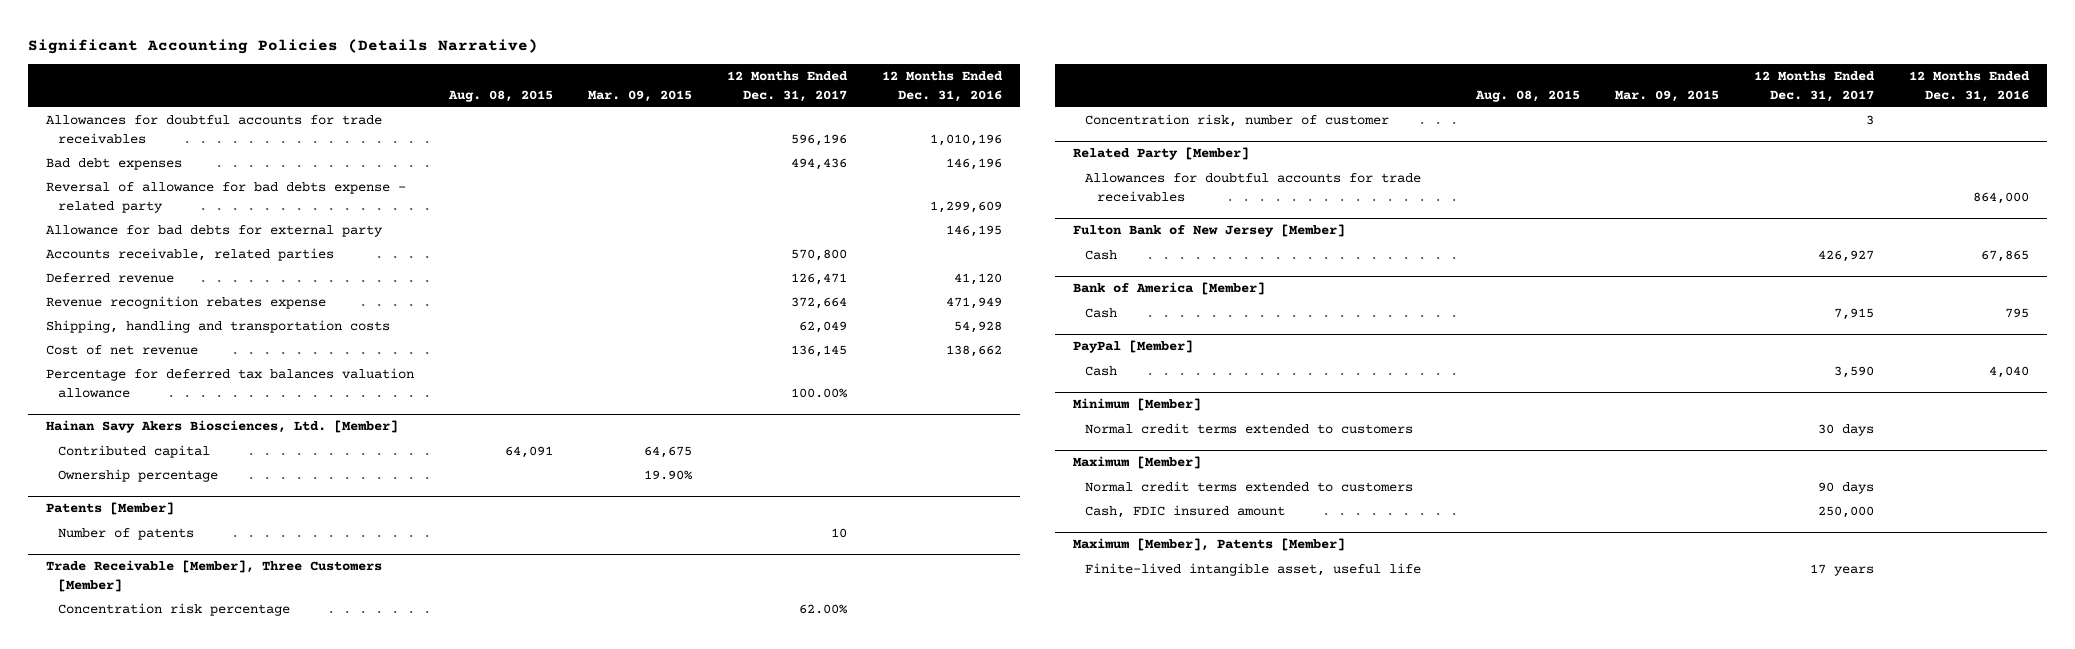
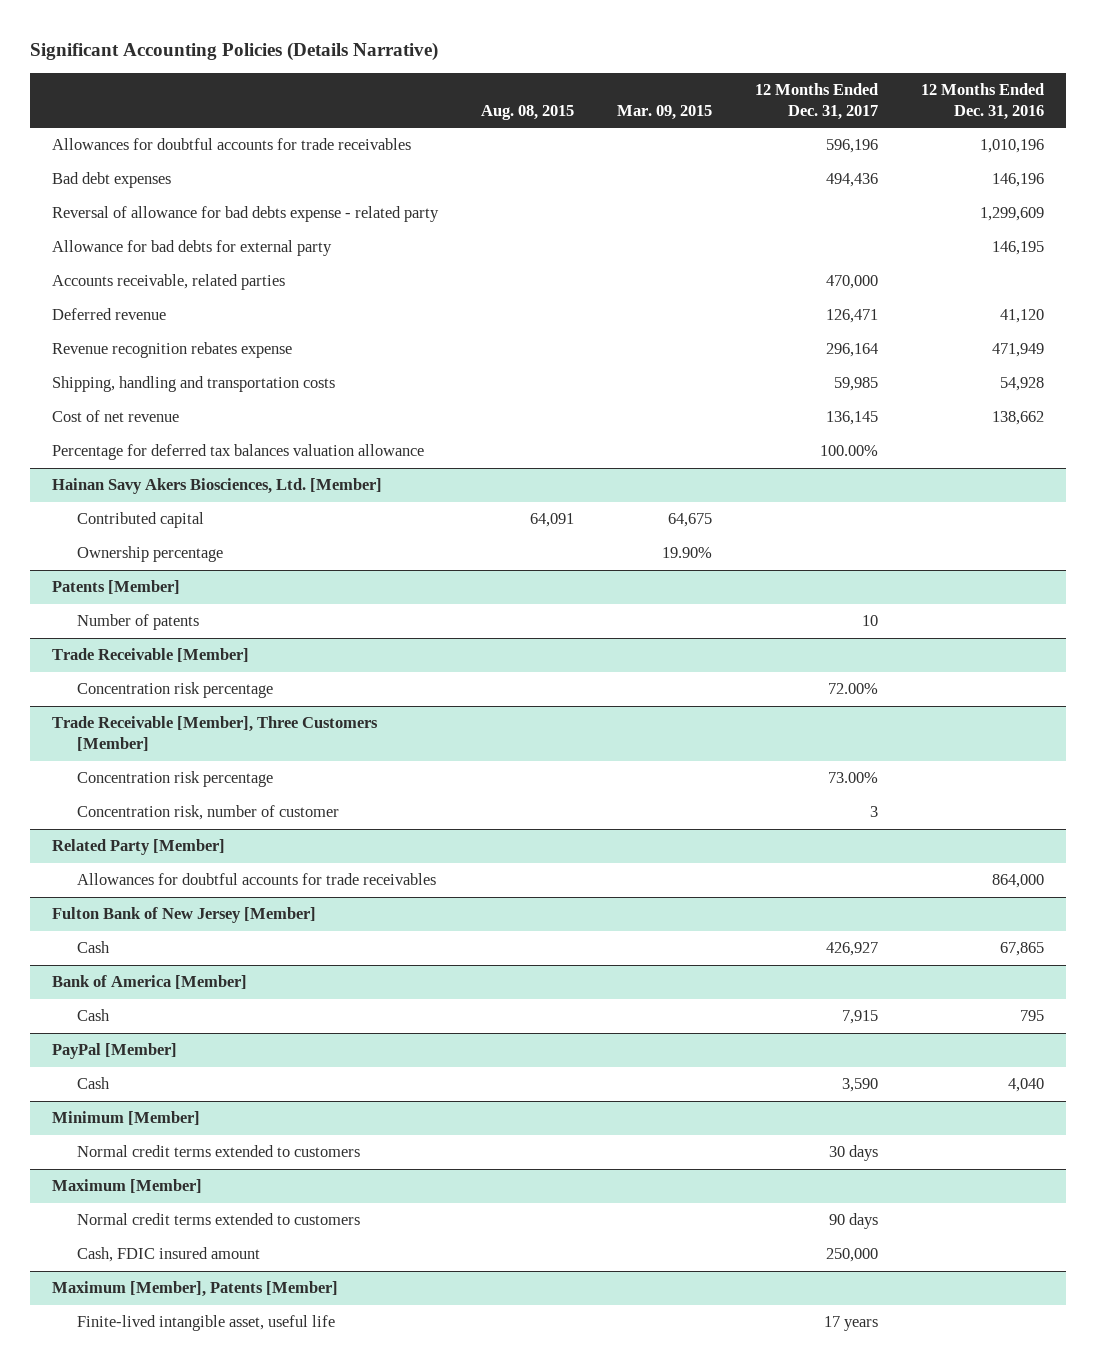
- Accounts receivable, related parties | | | 570,800 |
+ Accounts receivable, related parties | | | 470,000 |
- Revenue recognition rebates expense | | | 372,664 | 471,949
- Shipping, handling and transportation costs | | | 62,049 | 54,928
+ Revenue recognition rebates expense | | | 296,164 | 471,949
+ Shipping, handling and transportation costs | | | 59,985 | 54,928
+ Trade Receivable [Member]
+ Concentration risk percentage | | | 72.00% |
@ Trade Receivable [Member], Three Customers [Member]
- Concentration risk percentage | | | 62.00% |
+ Concentration risk percentage | | | 73.00% |

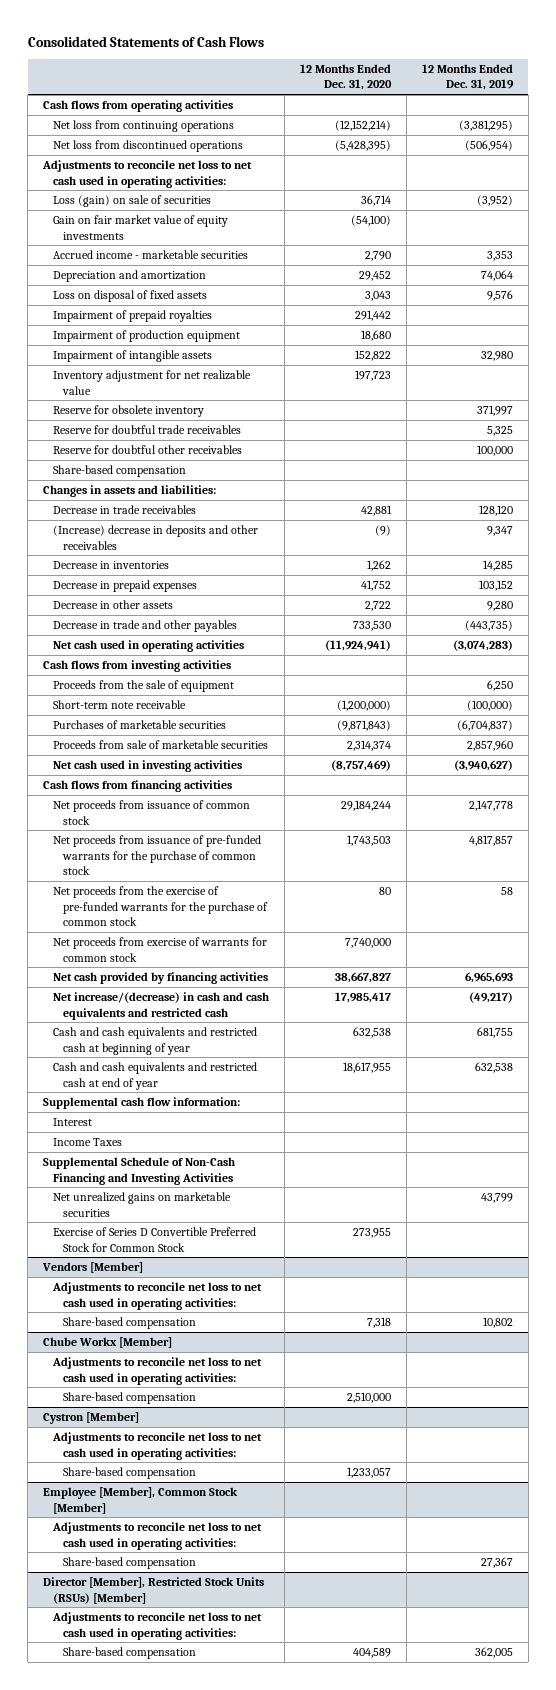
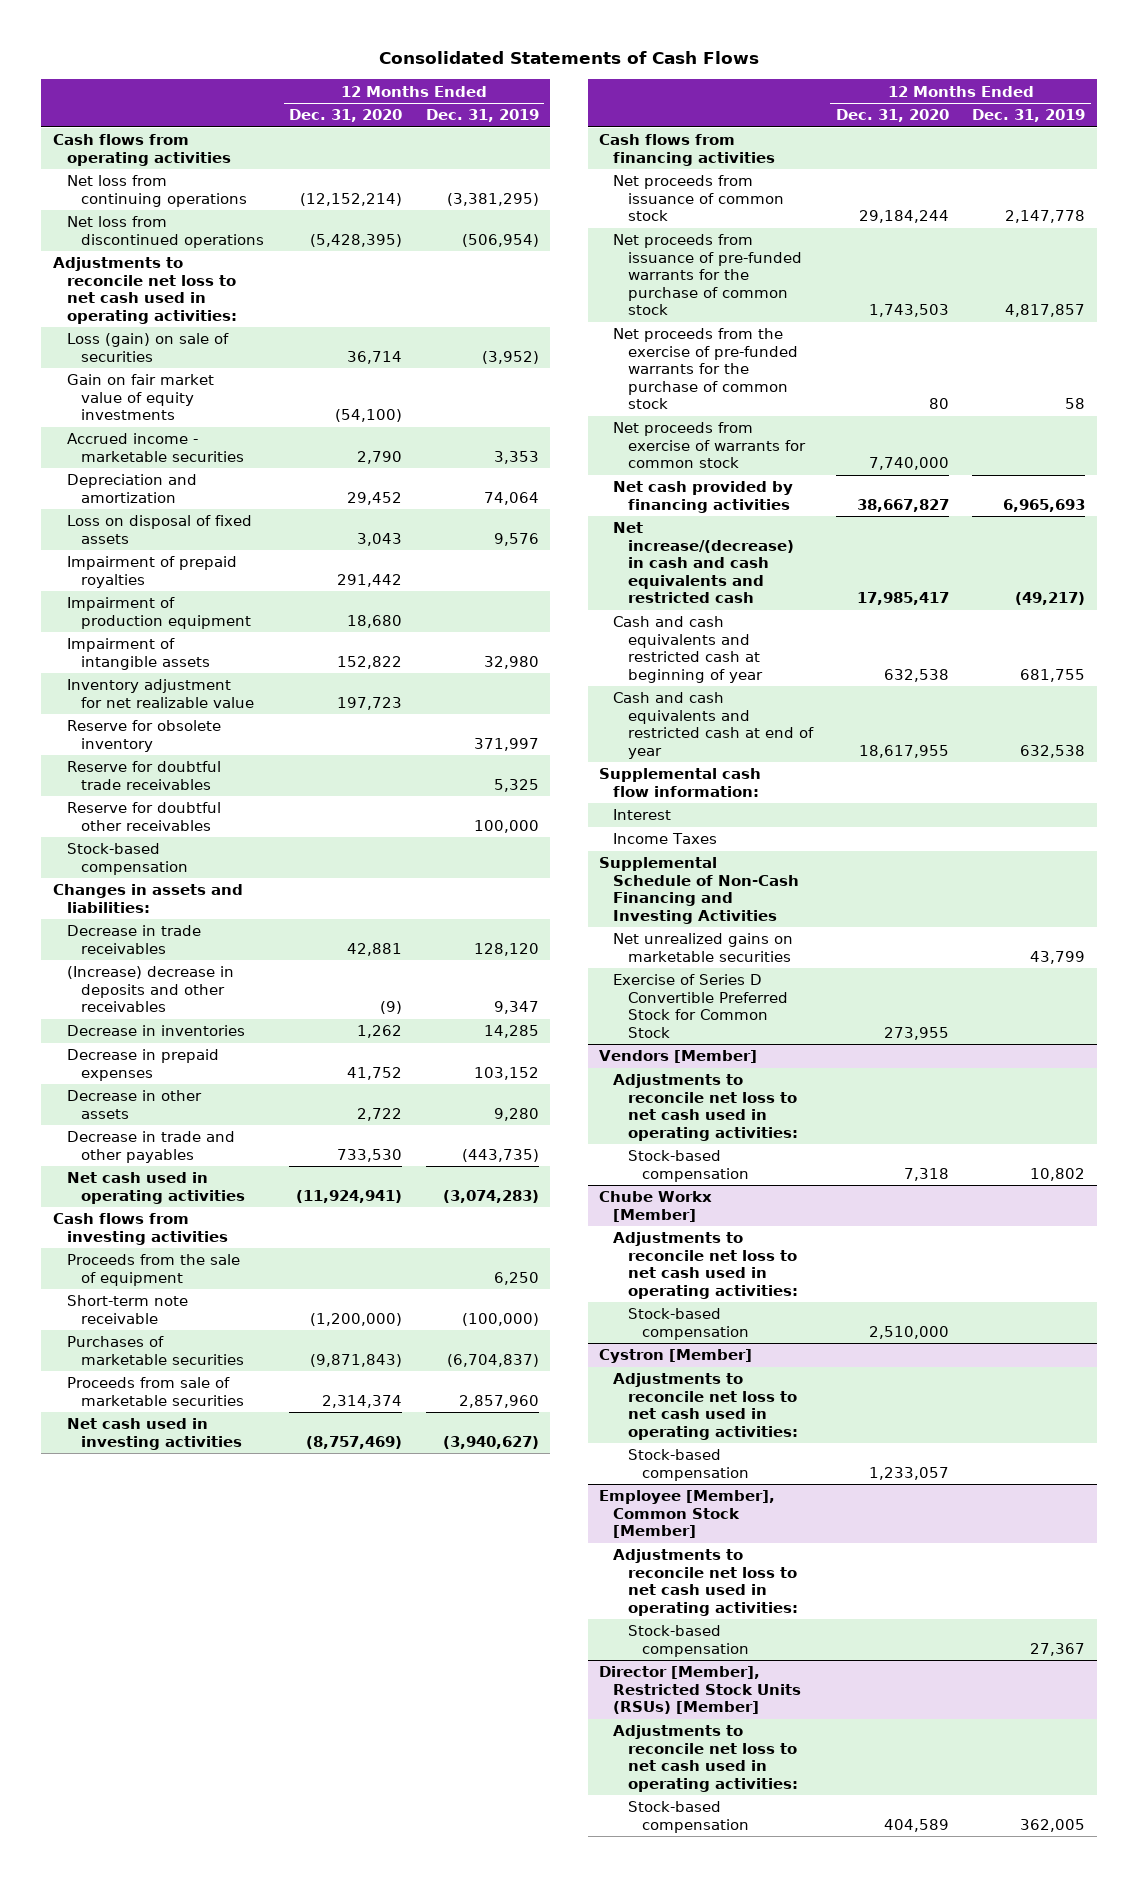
- Share-based compensation
+ Stock-based compensation
@ Vendors [Member]
- Share-based compensation | 7,318 | 10,802
+ Stock-based compensation | 7,318 | 10,802
@ Chube Workx [Member]
- Share-based compensation | 2,510,000 |
+ Stock-based compensation | 2,510,000 |
@ Cystron [Member]
- Share-based compensation | 1,233,057 |
+ Stock-based compensation | 1,233,057 |
@ Employee [Member], Common Stock [Member]
- Share-based compensation | | 27,367
+ Stock-based compensation | | 27,367
@ Director [Member], Restricted Stock Units (RSUs) [Member]
- Share-based compensation | 404,589 | 362,005
+ Stock-based compensation | 404,589 | 362,005

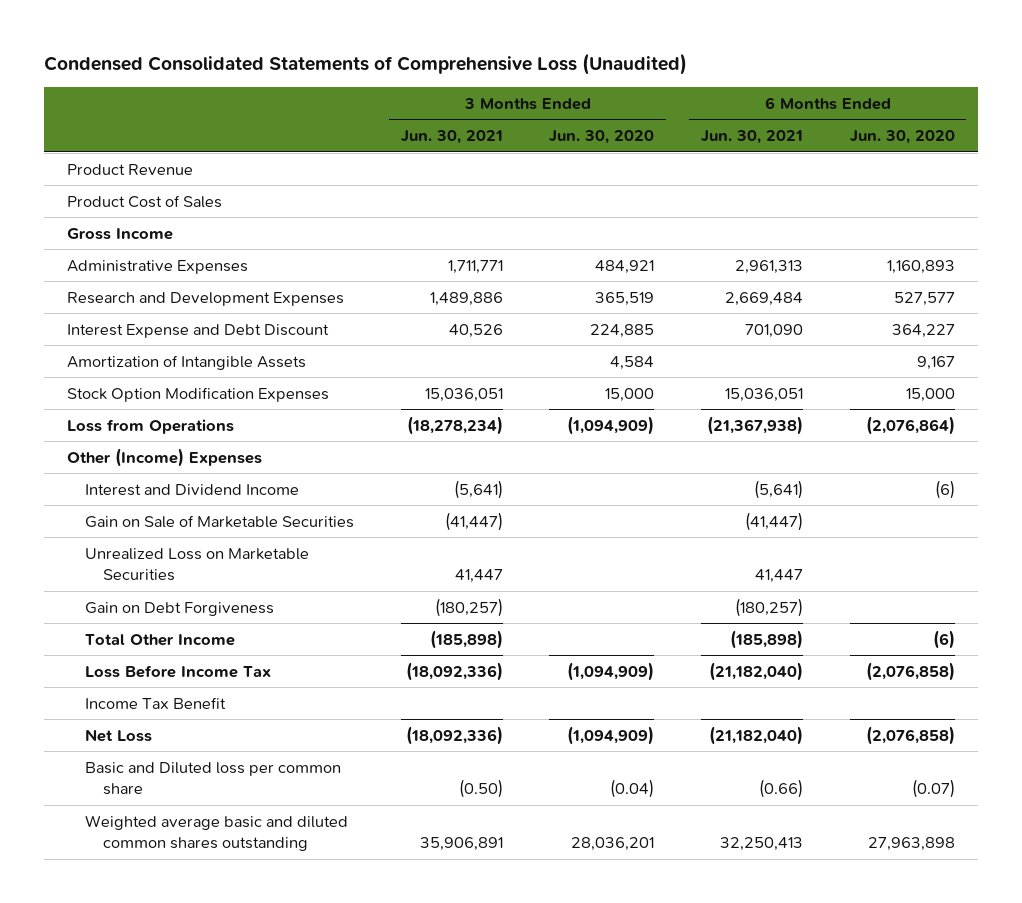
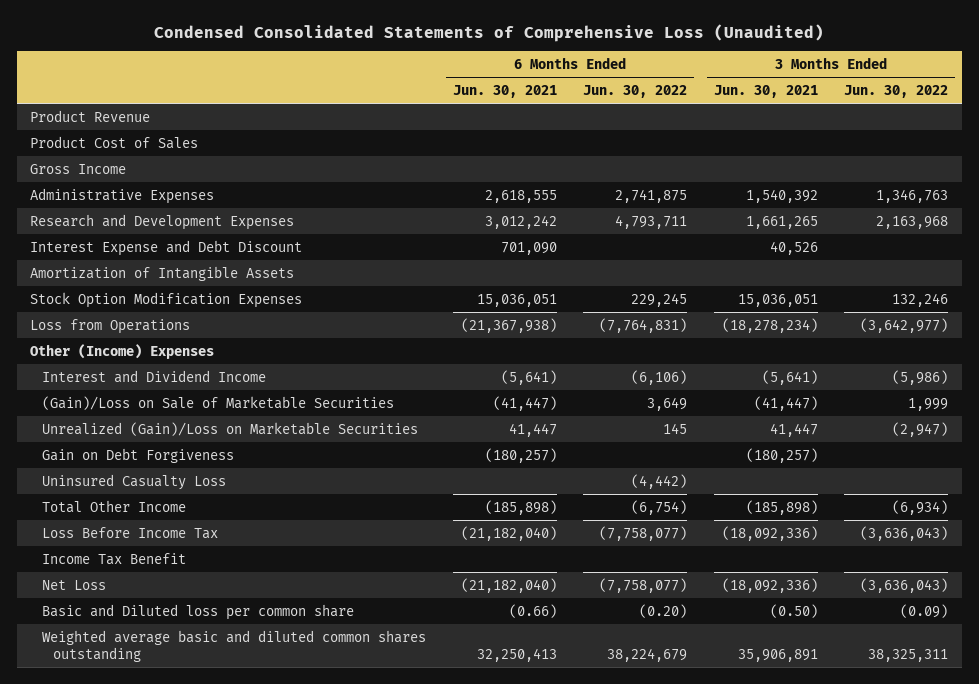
- | 3 Months Ended Jun. 30, 2021 | 3 Months Ended Jun. 30, 2020 | 6 Months Ended Jun. 30, 2021 | 6 Months Ended Jun. 30, 2020
+ | 6 Months Ended Jun. 30, 2021 | 6 Months Ended Jun. 30, 2022 | 3 Months Ended Jun. 30, 2021 | 3 Months Ended Jun. 30, 2022
- Administrative Expenses | 1,711,771 | 484,921 | 2,961,313 | 1,160,893
- Research and Development Expenses | 1,489,886 | 365,519 | 2,669,484 | 527,577
+ Administrative Expenses | 2,618,555 | 2,741,875 | 1,540,392 | 1,346,763
+ Research and Development Expenses | 3,012,242 | 4,793,711 | 1,661,265 | 2,163,968
- Gain on Sale of Marketable Securities | (41,447) | | (41,447) |
- Unrealized Loss on Marketable Securities | 41,447 | | 41,447 |
+ (Gain)/Loss on Sale of Marketable Securities | (41,447) | 3,649 | (41,447) | 1,999
+ Unrealized (Gain)/Loss on Marketable Securities | 41,447 | 145 | 41,447 | (2,947)
+ Uninsured Casualty Loss | | (4,442) | |

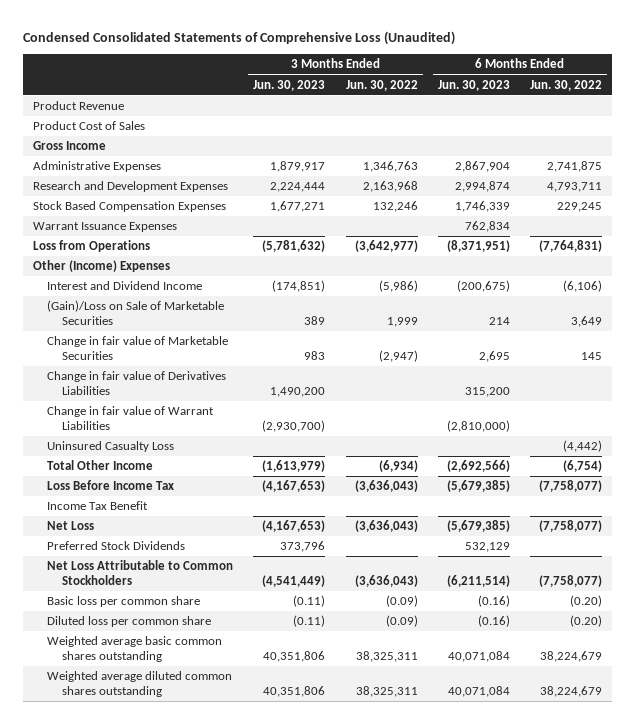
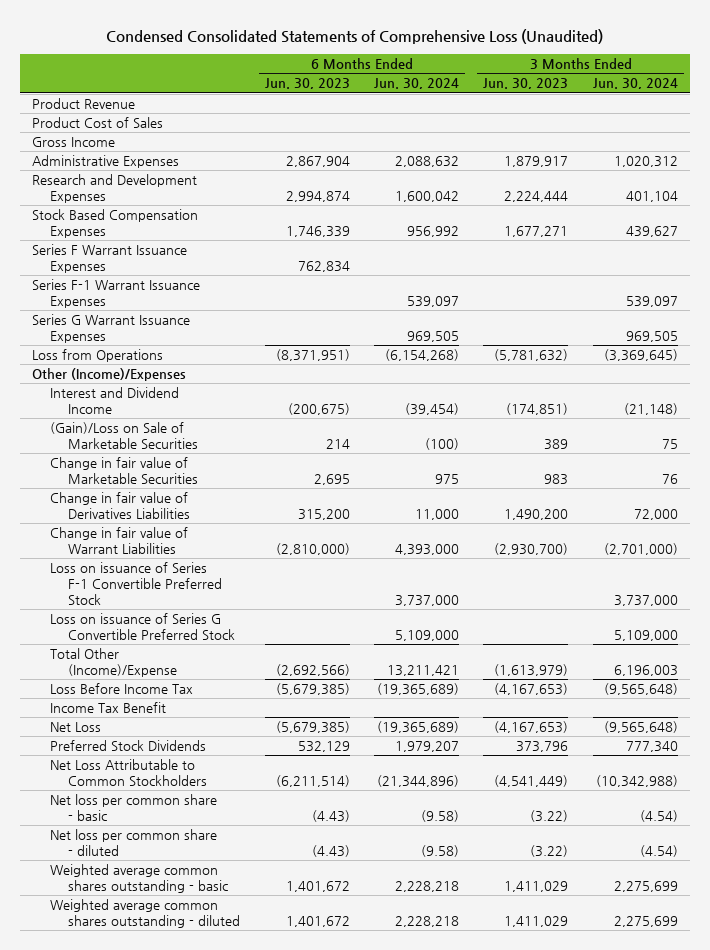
- | 3 Months Ended Jun. 30, 2023 | 3 Months Ended Jun. 30, 2022 | 6 Months Ended Jun. 30, 2023 | 6 Months Ended Jun. 30, 2022
+ | 6 Months Ended Jun. 30, 2023 | 6 Months Ended Jun. 30, 2024 | 3 Months Ended Jun. 30, 2023 | 3 Months Ended Jun. 30, 2024
- Warrant Issuance Expenses | | | 762,834 |
+ Series F Warrant Issuance Expenses | 762,834 | | |
+ Series F-1 Warrant Issuance Expenses | | 539,097 | | 539,097
+ Series G Warrant Issuance Expenses | | 969,505 | | 969,505
- Other (Income) Expenses
+ Other (Income)/Expenses
- Uninsured Casualty Loss | | | | (4,442)
- Total Other Income | (1,613,979) | (6,934) | (2,692,566) | (6,754)
+ Loss on issuance of Series F-1 Convertible Preferred Stock | | 3,737,000 | | 3,737,000
+ Loss on issuance of Series G Convertible Preferred Stock | | 5,109,000 | | 5,109,000
+ Total Other (Income)/Expense | (2,692,566) | 13,211,421 | (1,613,979) | 6,196,003
- Basic loss per common share | (0.11) | (0.09) | (0.16) | (0.20)
- Diluted loss per common share | (0.11) | (0.09) | (0.16) | (0.20)
- Weighted average basic common shares outstanding | 40,351,806 | 38,325,311 | 40,071,084 | 38,224,679
- Weighted average diluted common shares outstanding | 40,351,806 | 38,325,311 | 40,071,084 | 38,224,679
+ Net loss per common share - basic | (4.43) | (9.58) | (3.22) | (4.54)
+ Net loss per common share - diluted | (4.43) | (9.58) | (3.22) | (4.54)
+ Weighted average common shares outstanding - basic | 1,401,672 | 2,228,218 | 1,411,029 | 2,275,699
+ Weighted average common shares outstanding - diluted | 1,401,672 | 2,228,218 | 1,411,029 | 2,275,699

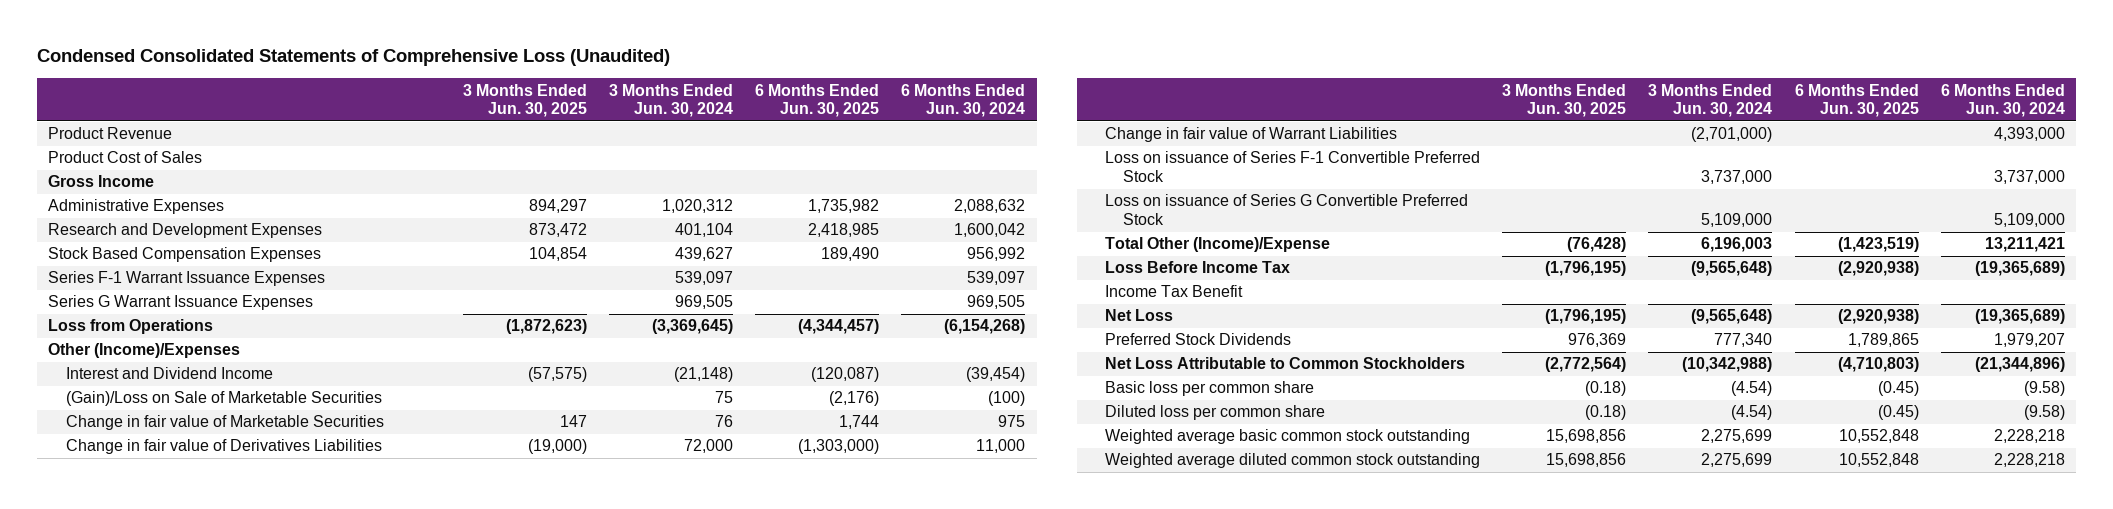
- | 6 Months Ended Jun. 30, 2023 | 6 Months Ended Jun. 30, 2024 | 3 Months Ended Jun. 30, 2023 | 3 Months Ended Jun. 30, 2024
+ | 3 Months Ended Jun. 30, 2025 | 3 Months Ended Jun. 30, 2024 | 6 Months Ended Jun. 30, 2025 | 6 Months Ended Jun. 30, 2024
- Series F Warrant Issuance Expenses | 762,834 | | |
- Net loss per common share - basic | (4.43) | (9.58) | (3.22) | (4.54)
- Net loss per common share - diluted | (4.43) | (9.58) | (3.22) | (4.54)
- Weighted average common shares outstanding - basic | 1,401,672 | 2,228,218 | 1,411,029 | 2,275,699
- Weighted average common shares outstanding - diluted | 1,401,672 | 2,228,218 | 1,411,029 | 2,275,699
+ Basic loss per common share | (0.18) | (4.54) | (0.45) | (9.58)
+ Diluted loss per common share | (0.18) | (4.54) | (0.45) | (9.58)
+ Weighted average basic common stock outstanding | 15,698,856 | 2,275,699 | 10,552,848 | 2,228,218
+ Weighted average diluted common stock outstanding | 15,698,856 | 2,275,699 | 10,552,848 | 2,228,218

